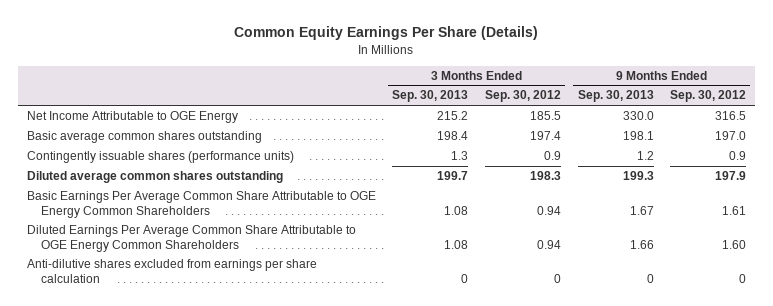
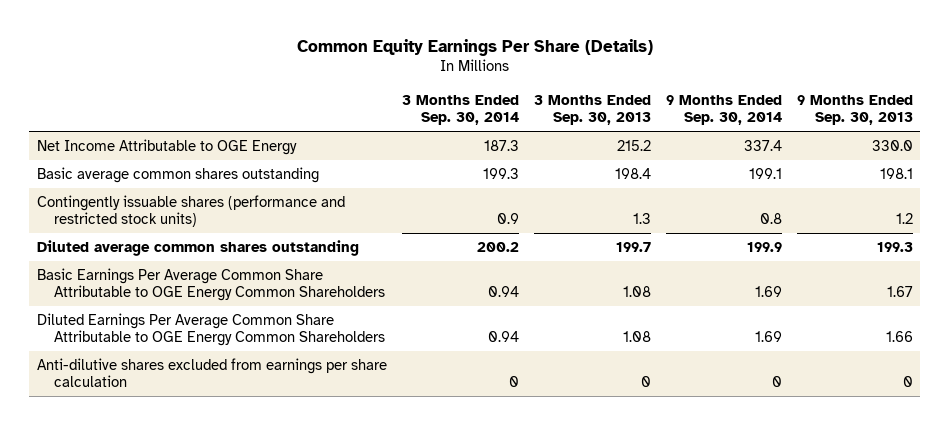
- | 3 Months Ended Sep. 30, 2013 | 3 Months Ended Sep. 30, 2012 | 9 Months Ended Sep. 30, 2013 | 9 Months Ended Sep. 30, 2012
+ | 3 Months Ended Sep. 30, 2014 | 3 Months Ended Sep. 30, 2013 | 9 Months Ended Sep. 30, 2014 | 9 Months Ended Sep. 30, 2013
- Contingently issuable shares (performance units) | 1.3 | 0.9 | 1.2 | 0.9
+ Contingently issuable shares (performance and restricted stock units) | 0.9 | 1.3 | 0.8 | 1.2

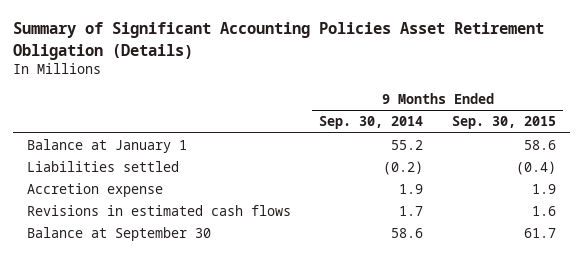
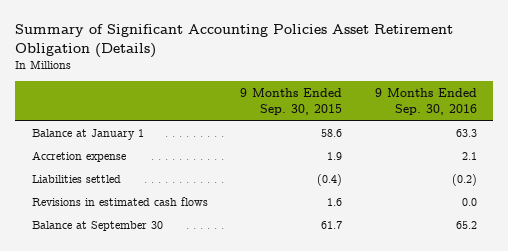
- | 9 Months Ended Sep. 30, 2014 | 9 Months Ended Sep. 30, 2015
+ | 9 Months Ended Sep. 30, 2015 | 9 Months Ended Sep. 30, 2016
moved down: Liabilities settled | (0.4) | (0.2)

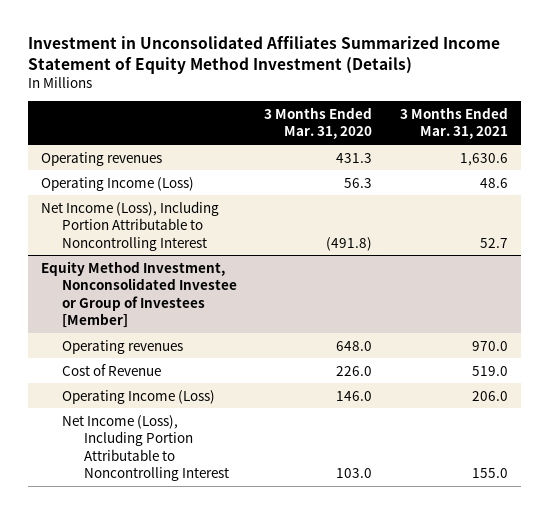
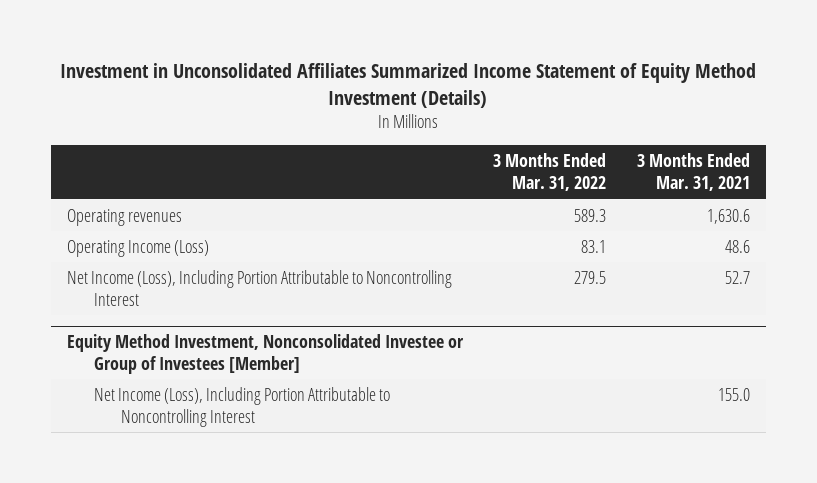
- | 3 Months Ended Mar. 31, 2020 | 3 Months Ended Mar. 31, 2021
+ | 3 Months Ended Mar. 31, 2022 | 3 Months Ended Mar. 31, 2021
@ Equity Method Investment, Nonconsolidated Investee or Group of Investees [Member]
- Operating revenues | 648.0 | 970.0
- Cost of Revenue | 226.0 | 519.0
- Operating Income (Loss) | 146.0 | 206.0

